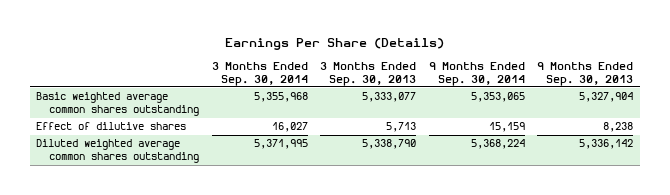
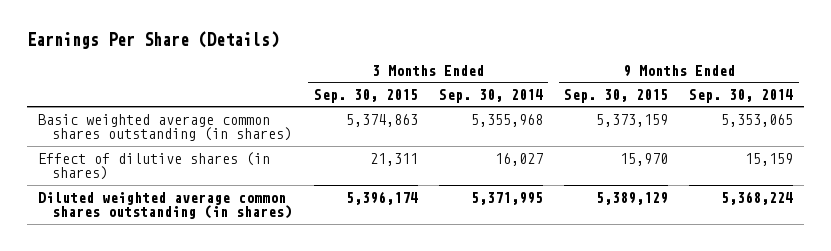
- | 3 Months Ended Sep. 30, 2014 | 3 Months Ended Sep. 30, 2013 | 9 Months Ended Sep. 30, 2014 | 9 Months Ended Sep. 30, 2013
+ | 3 Months Ended Sep. 30, 2015 | 3 Months Ended Sep. 30, 2014 | 9 Months Ended Sep. 30, 2015 | 9 Months Ended Sep. 30, 2014
- Basic weighted average common shares outstanding | 5,355,968 | 5,333,077 | 5,353,065 | 5,327,904
- Effect of dilutive shares | 16,027 | 5,713 | 15,159 | 8,238
- Diluted weighted average common shares outstanding | 5,371,995 | 5,338,790 | 5,368,224 | 5,336,142
+ Basic weighted average common shares outstanding (in shares) | 5,374,863 | 5,355,968 | 5,373,159 | 5,353,065
+ Effect of dilutive shares (in shares) | 21,311 | 16,027 | 15,970 | 15,159
+ Diluted weighted average common shares outstanding (in shares) | 5,396,174 | 5,371,995 | 5,389,129 | 5,368,224

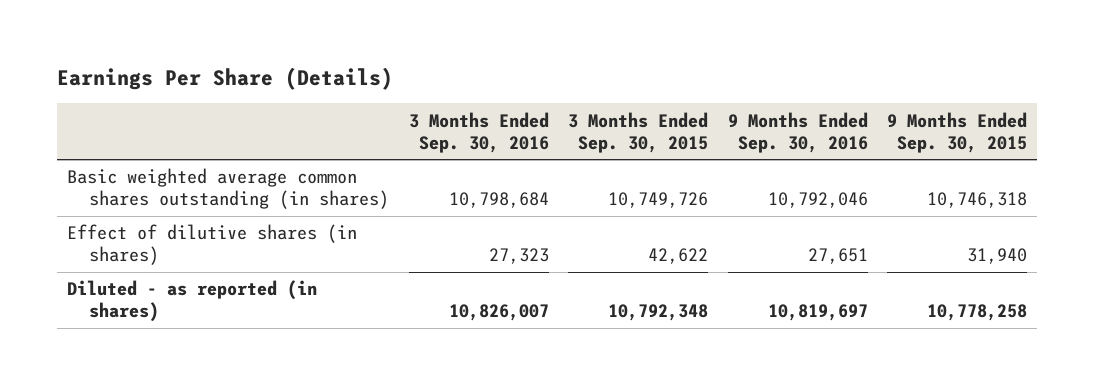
- | 3 Months Ended Sep. 30, 2015 | 3 Months Ended Sep. 30, 2014 | 9 Months Ended Sep. 30, 2015 | 9 Months Ended Sep. 30, 2014
+ | 3 Months Ended Sep. 30, 2016 | 3 Months Ended Sep. 30, 2015 | 9 Months Ended Sep. 30, 2016 | 9 Months Ended Sep. 30, 2015
- Basic weighted average common shares outstanding (in shares) | 5,374,863 | 5,355,968 | 5,373,159 | 5,353,065
- Effect of dilutive shares (in shares) | 21,311 | 16,027 | 15,970 | 15,159
- Diluted weighted average common shares outstanding (in shares) | 5,396,174 | 5,371,995 | 5,389,129 | 5,368,224
+ Basic weighted average common shares outstanding (in shares) | 10,798,684 | 10,749,726 | 10,792,046 | 10,746,318
+ Effect of dilutive shares (in shares) | 27,323 | 42,622 | 27,651 | 31,940
+ Diluted - as reported (in shares) | 10,826,007 | 10,792,348 | 10,819,697 | 10,778,258

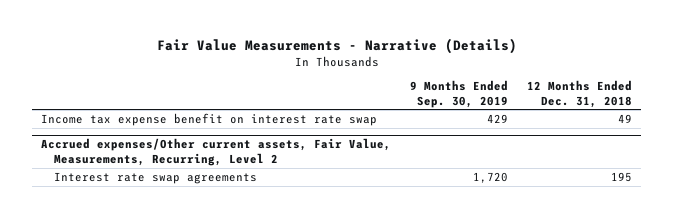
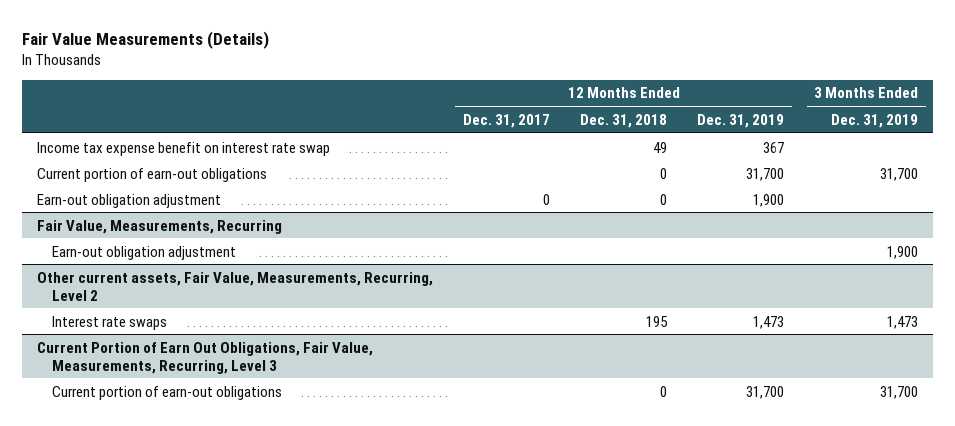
- Fair Value Measurements - Narrative (Details)
+ Fair Value Measurements (Details)
- | 9 Months Ended Sep. 30, 2019 | 12 Months Ended Dec. 31, 2018
+ | 12 Months Ended Dec. 31, 2017 | 12 Months Ended Dec. 31, 2018 | 12 Months Ended Dec. 31, 2019 | 3 Months Ended Dec. 31, 2019
- Accrued expenses/Other current assets, Fair Value, Measurements, Recurring, Level 2
- Interest rate swap agreements | 1,720 | 195
+ Current portion of earn-out obligations | | 0 | 31,700 | 31,700
+ Earn-out obligation adjustment | 0 | 0 | 1,900 |
+ Fair Value, Measurements, Recurring
+ Earn-out obligation adjustment | | | | 1,900
+ Other current assets, Fair Value, Measurements, Recurring, Level 2
+ Interest rate swaps | | 195 | 1,473 | 1,473
+ Current Portion of Earn Out Obligations, Fair Value, Measurements, Recurring, Level 3
+ Current portion of earn-out obligations | | 0 | 31,700 | 31,700

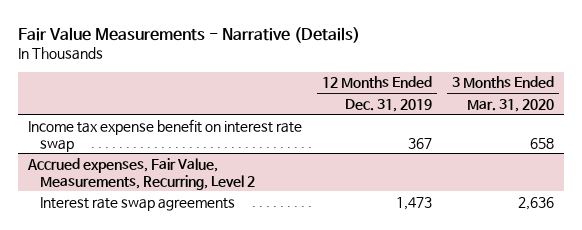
- Fair Value Measurements (Details)
+ Fair Value Measurements - Narrative (Details)
- | 12 Months Ended Dec. 31, 2017 | 12 Months Ended Dec. 31, 2018 | 12 Months Ended Dec. 31, 2019 | 3 Months Ended Dec. 31, 2019
+ | 12 Months Ended Dec. 31, 2019 | 3 Months Ended Mar. 31, 2020
- Current portion of earn-out obligations | | 0 | 31,700 | 31,700
- Earn-out obligation adjustment | 0 | 0 | 1,900 |
- Fair Value, Measurements, Recurring
- Earn-out obligation adjustment | | | | 1,900
- Other current assets, Fair Value, Measurements, Recurring, Level 2
- Interest rate swaps | | 195 | 1,473 | 1,473
- Current Portion of Earn Out Obligations, Fair Value, Measurements, Recurring, Level 3
- Current portion of earn-out obligations | | 0 | 31,700 | 31,700
+ Accrued expenses, Fair Value, Measurements, Recurring, Level 2
+ Interest rate swap agreements | 1,473 | 2,636

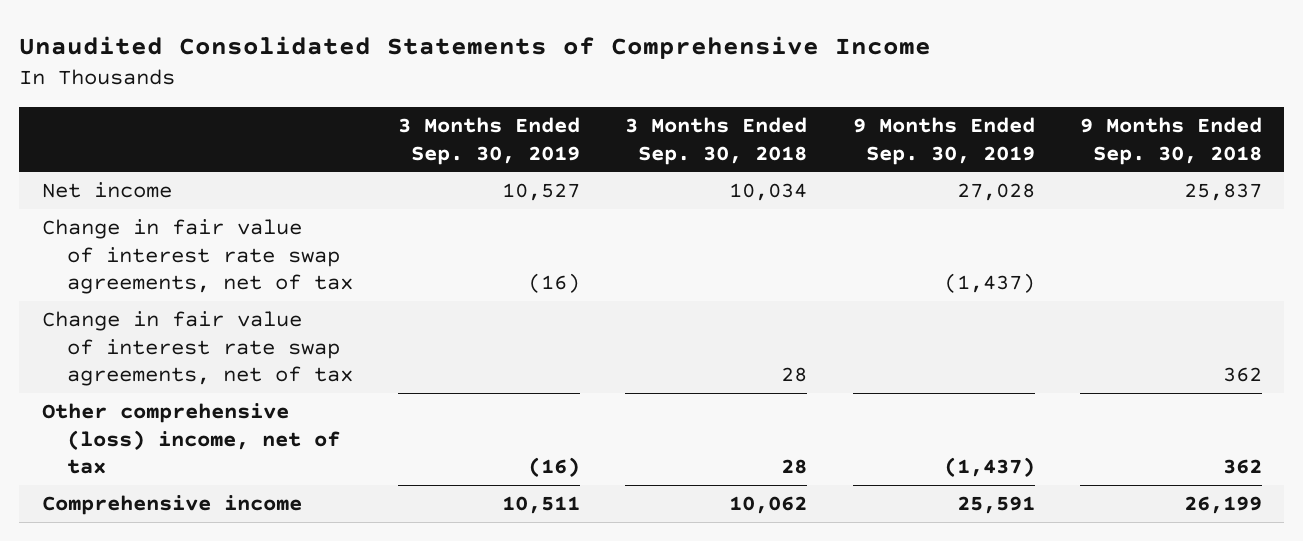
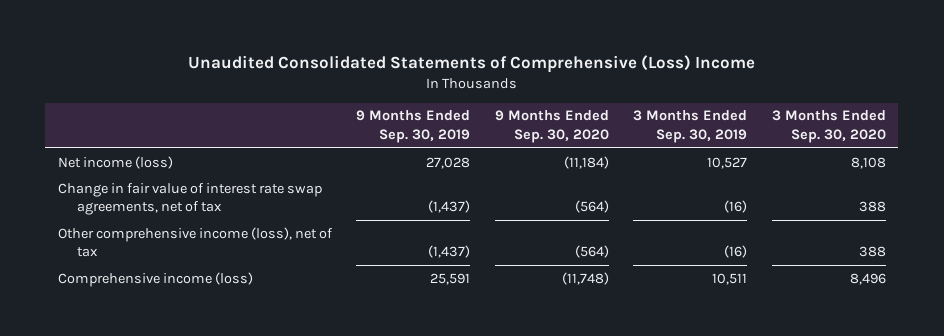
- Unaudited Consolidated Statements of Comprehensive Income
+ Unaudited Consolidated Statements of Comprehensive (Loss) Income
- | 3 Months Ended Sep. 30, 2019 | 3 Months Ended Sep. 30, 2018 | 9 Months Ended Sep. 30, 2019 | 9 Months Ended Sep. 30, 2018
+ | 9 Months Ended Sep. 30, 2019 | 9 Months Ended Sep. 30, 2020 | 3 Months Ended Sep. 30, 2019 | 3 Months Ended Sep. 30, 2020
- Net income | 10,527 | 10,034 | 27,028 | 25,837
+ Net income (loss) | 27,028 | (11,184) | 10,527 | 8,108
- Change in fair value of interest rate swap agreements, net of tax | | 28 | | 362
- Other comprehensive (loss) income, net of tax | (16) | 28 | (1,437) | 362
- Comprehensive income | 10,511 | 10,062 | 25,591 | 26,199
+ Other comprehensive income (loss), net of tax | (1,437) | (564) | (16) | 388
+ Comprehensive income (loss) | 25,591 | (11,748) | 10,511 | 8,496

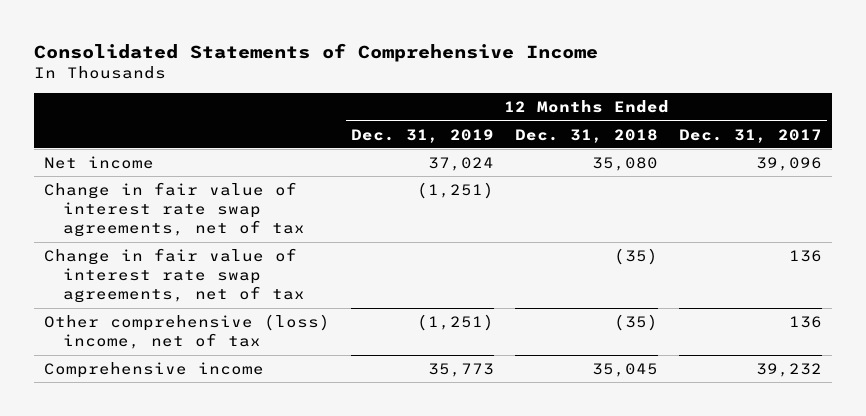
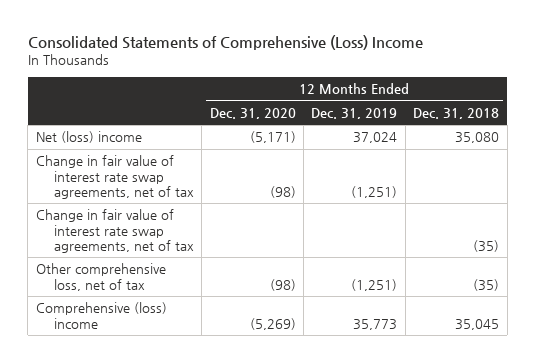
- Consolidated Statements of Comprehensive Income
+ Consolidated Statements of Comprehensive (Loss) Income
- | 12 Months Ended Dec. 31, 2019 | 12 Months Ended Dec. 31, 2018 | 12 Months Ended Dec. 31, 2017
+ | 12 Months Ended Dec. 31, 2020 | 12 Months Ended Dec. 31, 2019 | 12 Months Ended Dec. 31, 2018
- Net income | 37,024 | 35,080 | 39,096
+ Net (loss) income | (5,171) | 37,024 | 35,080
- Other comprehensive (loss) income, net of tax | (1,251) | (35) | 136
- Comprehensive income | 35,773 | 35,045 | 39,232
+ Other comprehensive loss, net of tax | (98) | (1,251) | (35)
+ Comprehensive (loss) income | (5,269) | 35,773 | 35,045

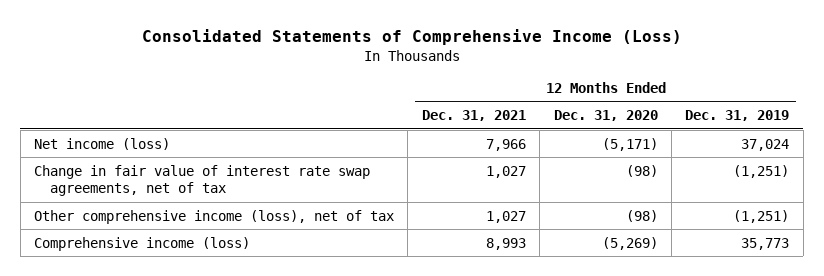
- Consolidated Statements of Comprehensive (Loss) Income
+ Consolidated Statements of Comprehensive Income (Loss)
- | 12 Months Ended Dec. 31, 2020 | 12 Months Ended Dec. 31, 2019 | 12 Months Ended Dec. 31, 2018
+ | 12 Months Ended Dec. 31, 2021 | 12 Months Ended Dec. 31, 2020 | 12 Months Ended Dec. 31, 2019
- Net (loss) income | (5,171) | 37,024 | 35,080
+ Net income (loss) | 7,966 | (5,171) | 37,024
- Change in fair value of interest rate swap agreements, net of tax | | | (35)
- Other comprehensive loss, net of tax | (98) | (1,251) | (35)
- Comprehensive (loss) income | (5,269) | 35,773 | 35,045
+ Other comprehensive income (loss), net of tax | 1,027 | (98) | (1,251)
+ Comprehensive income (loss) | 8,993 | (5,269) | 35,773

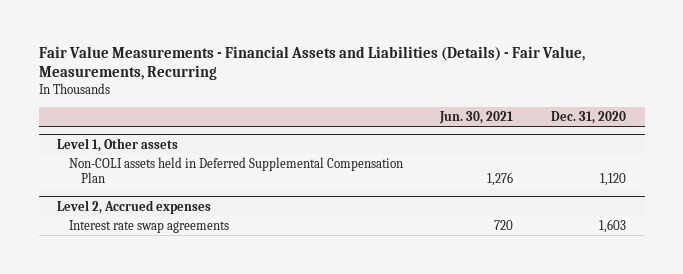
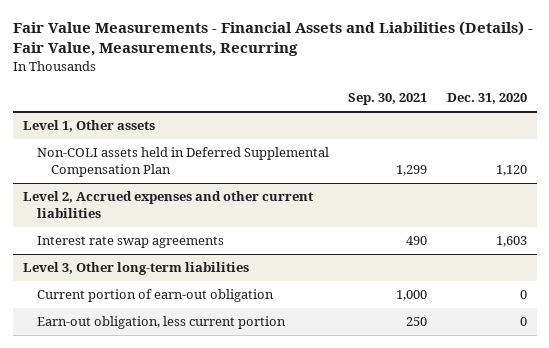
- | Jun. 30, 2021 | Dec. 31, 2020
+ | Sep. 30, 2021 | Dec. 31, 2020
- Level 2, Accrued expenses
+ Level 2, Accrued expenses and other current liabilities
+ Level 3, Other long-term liabilities
+ Current portion of earn-out obligation | 1,000 | 0
+ Earn-out obligation, less current portion | 250 | 0

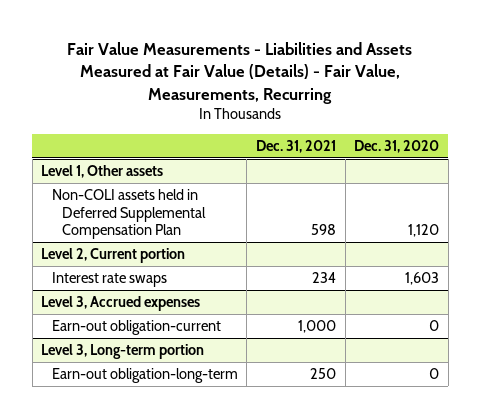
- Fair Value Measurements - Financial Assets and Liabilities (Details) - Fair Value, Measurements, Recurring
+ Fair Value Measurements - Liabilities and Assets Measured at Fair Value (Details) - Fair Value, Measurements, Recurring
- | Sep. 30, 2021 | Dec. 31, 2020
+ | Dec. 31, 2021 | Dec. 31, 2020
- Level 2, Accrued expenses and other current liabilities
- Interest rate swap agreements | 490 | 1,603
- Level 3, Other long-term liabilities
- Current portion of earn-out obligation | 1,000 | 0
- Earn-out obligation, less current portion | 250 | 0
+ Level 2, Current portion
+ Interest rate swaps | 234 | 1,603
+ Level 3, Accrued expenses
+ Earn-out obligation-current | 1,000 | 0
+ Level 3, Long-term portion
+ Earn-out obligation-long-term | 250 | 0

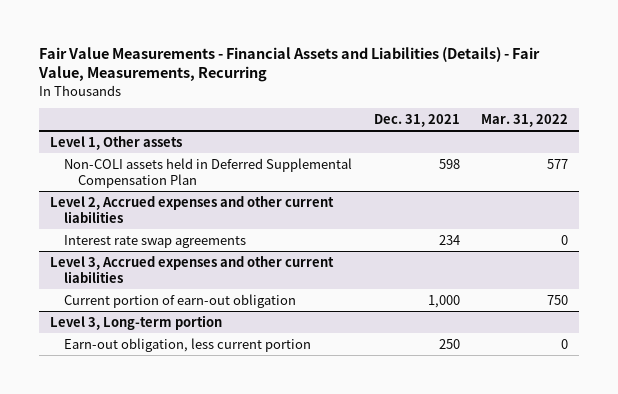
- Fair Value Measurements - Liabilities and Assets Measured at Fair Value (Details) - Fair Value, Measurements, Recurring
+ Fair Value Measurements - Financial Assets and Liabilities (Details) - Fair Value, Measurements, Recurring
- | Dec. 31, 2021 | Dec. 31, 2020
+ | Dec. 31, 2021 | Mar. 31, 2022
- Level 2, Current portion
- Interest rate swaps | 234 | 1,603
- Level 3, Accrued expenses
- Earn-out obligation-current | 1,000 | 0
+ Level 2, Accrued expenses and other current liabilities
+ Interest rate swap agreements | 234 | 0
+ Level 3, Accrued expenses and other current liabilities
+ Current portion of earn-out obligation | 1,000 | 750
@ Level 3, Long-term portion
- Earn-out obligation-long-term | 250 | 0
+ Earn-out obligation, less current portion | 250 | 0

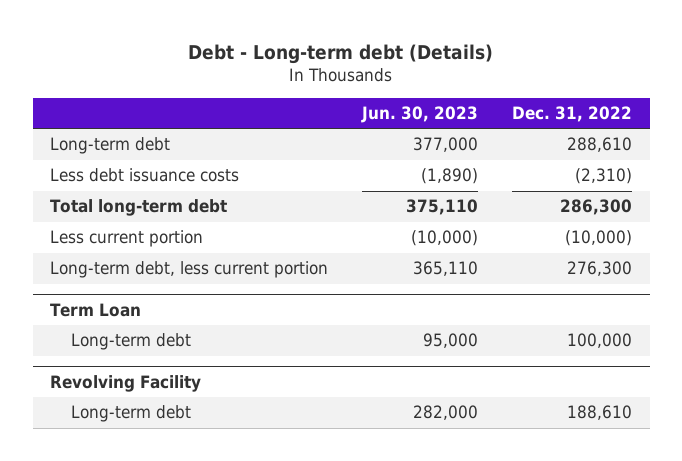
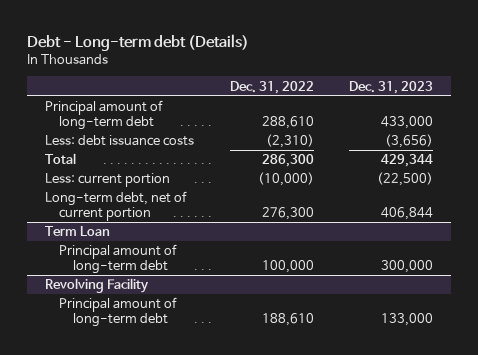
- | Jun. 30, 2023 | Dec. 31, 2022
+ | Dec. 31, 2022 | Dec. 31, 2023
- Long-term debt | 377,000 | 288,610
- Less debt issuance costs | (1,890) | (2,310)
- Total long-term debt | 375,110 | 286,300
- Less current portion | (10,000) | (10,000)
- Long-term debt, less current portion | 365,110 | 276,300
+ Principal amount of long-term debt | 288,610 | 433,000
+ Less: debt issuance costs | (2,310) | (3,656)
+ Total | 286,300 | 429,344
+ Less: current portion | (10,000) | (22,500)
+ Long-term debt, net of current portion | 276,300 | 406,844
@ Term Loan
- Long-term debt | 95,000 | 100,000
+ Principal amount of long-term debt | 100,000 | 300,000
@ Revolving Facility
- Long-term debt | 282,000 | 188,610
+ Principal amount of long-term debt | 188,610 | 133,000

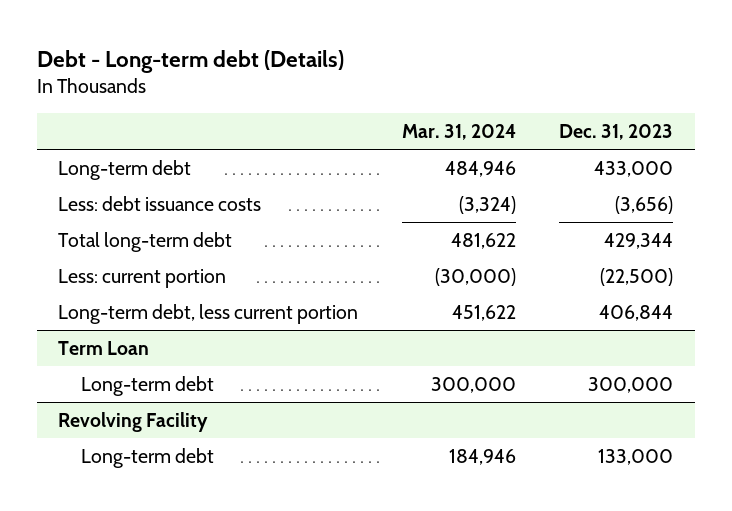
- | Dec. 31, 2022 | Dec. 31, 2023
+ | Mar. 31, 2024 | Dec. 31, 2023
- Principal amount of long-term debt | 288,610 | 433,000
+ Long-term debt | 484,946 | 433,000
- Total | 286,300 | 429,344
+ Total long-term debt | 481,622 | 429,344
- Long-term debt, net of current portion | 276,300 | 406,844
+ Long-term debt, less current portion | 451,622 | 406,844
@ Term Loan
- Principal amount of long-term debt | 100,000 | 300,000
+ Long-term debt | 300,000 | 300,000
@ Revolving Facility
- Principal amount of long-term debt | 188,610 | 133,000
+ Long-term debt | 184,946 | 133,000

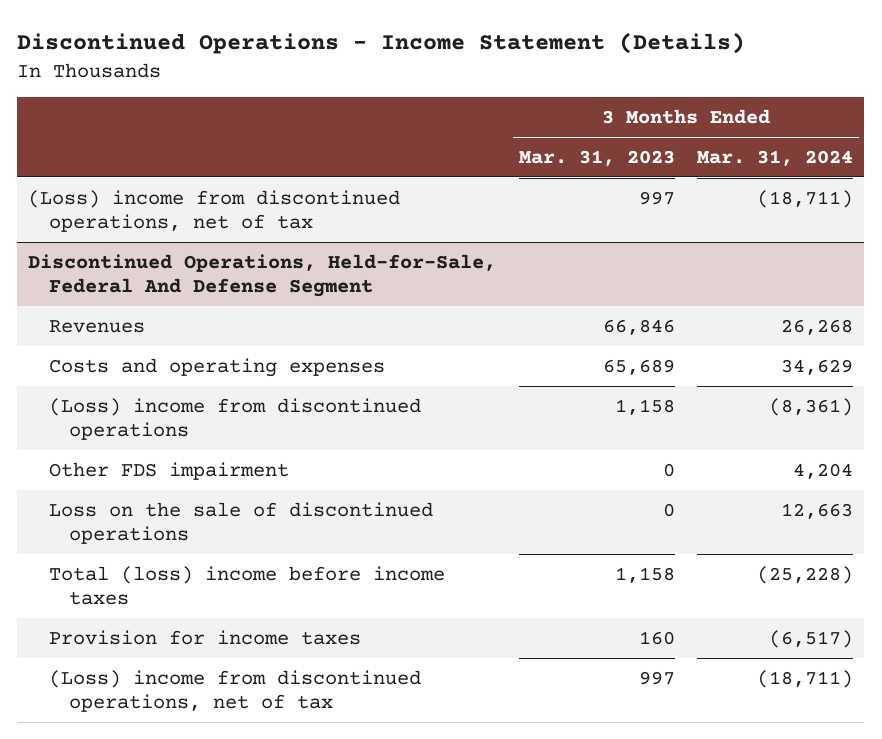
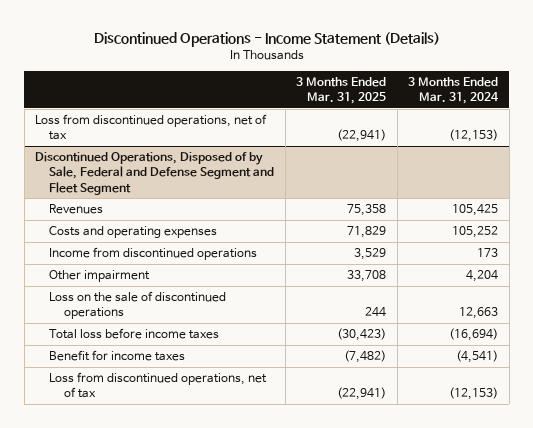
- | 3 Months Ended Mar. 31, 2023 | 3 Months Ended Mar. 31, 2024
+ | 3 Months Ended Mar. 31, 2025 | 3 Months Ended Mar. 31, 2024
- (Loss) income from discontinued operations, net of tax | 997 | (18,711)
- Discontinued Operations, Held-for-Sale, Federal And Defense Segment
- Revenues | 66,846 | 26,268
- Costs and operating expenses | 65,689 | 34,629
- (Loss) income from discontinued operations | 1,158 | (8,361)
- Other FDS impairment | 0 | 4,204
+ Loss from discontinued operations, net of tax | (22,941) | (12,153)
+ Discontinued Operations, Disposed of by Sale, Federal and Defense Segment and Fleet Segment
+ Revenues | 75,358 | 105,425
+ Costs and operating expenses | 71,829 | 105,252
+ Income from discontinued operations | 3,529 | 173
+ Other impairment | 33,708 | 4,204
- Total (loss) income before income taxes | 1,158 | (25,228)
- Provision for income taxes | 160 | (6,517)
- (Loss) income from discontinued operations, net of tax | 997 | (18,711)
+ Total loss before income taxes | (30,423) | (16,694)
+ Benefit for income taxes | (7,482) | (4,541)
+ Loss from discontinued operations, net of tax | (22,941) | (12,153)

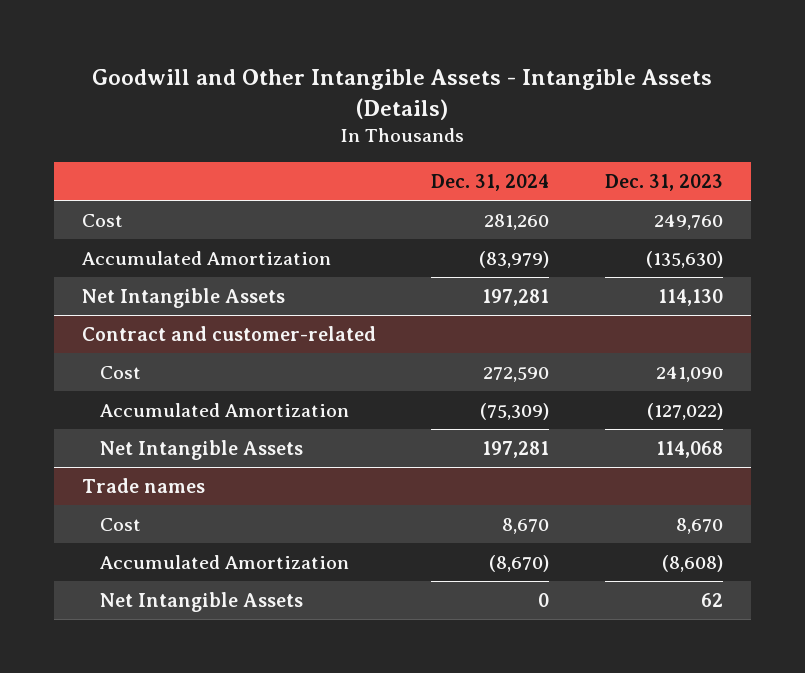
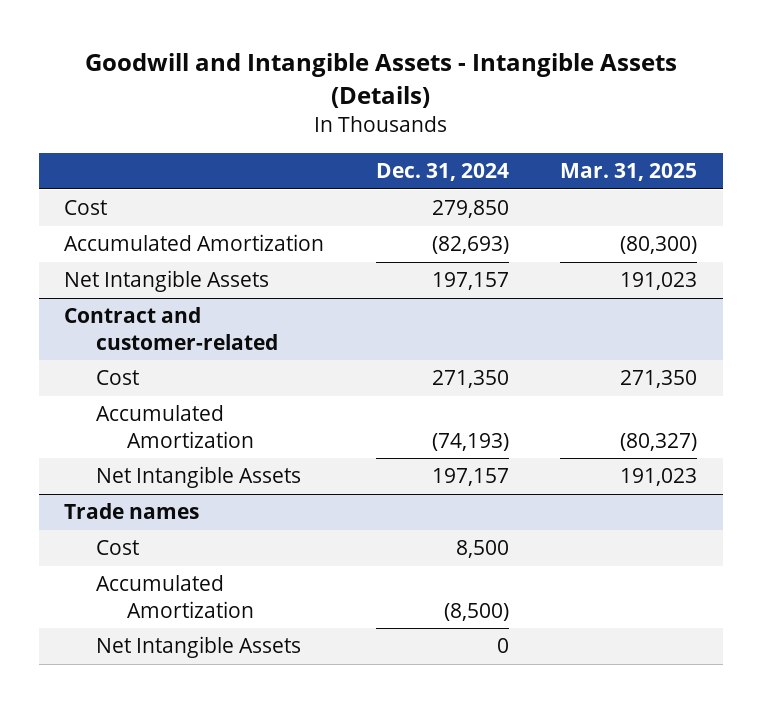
- Goodwill and Other Intangible Assets - Intangible Assets (Details)
+ Goodwill and Intangible Assets - Intangible Assets (Details)
- | Dec. 31, 2024 | Dec. 31, 2023
+ | Dec. 31, 2024 | Mar. 31, 2025
- Cost | 281,260 | 249,760
- Accumulated Amortization | (83,979) | (135,630)
- Net Intangible Assets | 197,281 | 114,130
+ Cost | 279,850 |
+ Accumulated Amortization | (82,693) | (80,300)
+ Net Intangible Assets | 197,157 | 191,023
@ Contract and customer-related
- Cost | 272,590 | 241,090
- Accumulated Amortization | (75,309) | (127,022)
- Net Intangible Assets | 197,281 | 114,068
+ Cost | 271,350 | 271,350
+ Accumulated Amortization | (74,193) | (80,327)
+ Net Intangible Assets | 197,157 | 191,023
@ Trade names
- Cost | 8,670 | 8,670
- Accumulated Amortization | (8,670) | (8,608)
+ Cost | 8,500 |
+ Accumulated Amortization | (8,500) |

